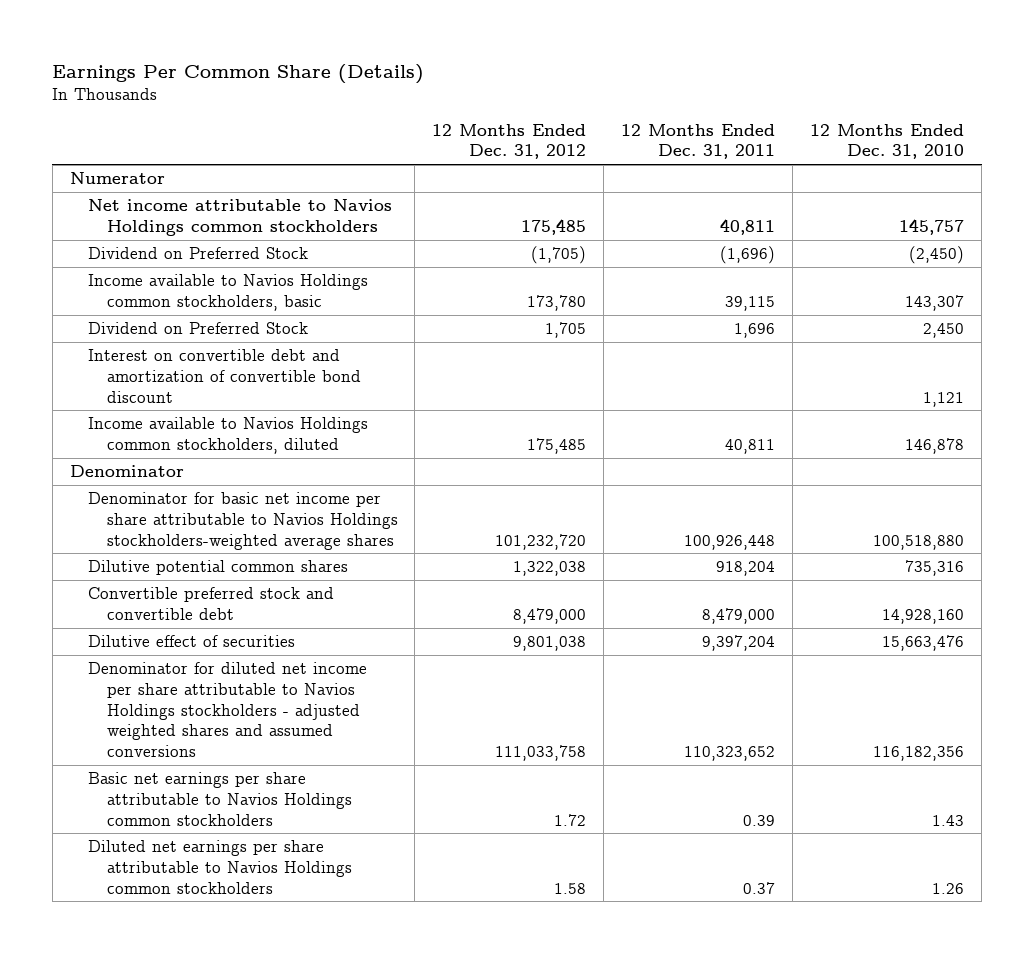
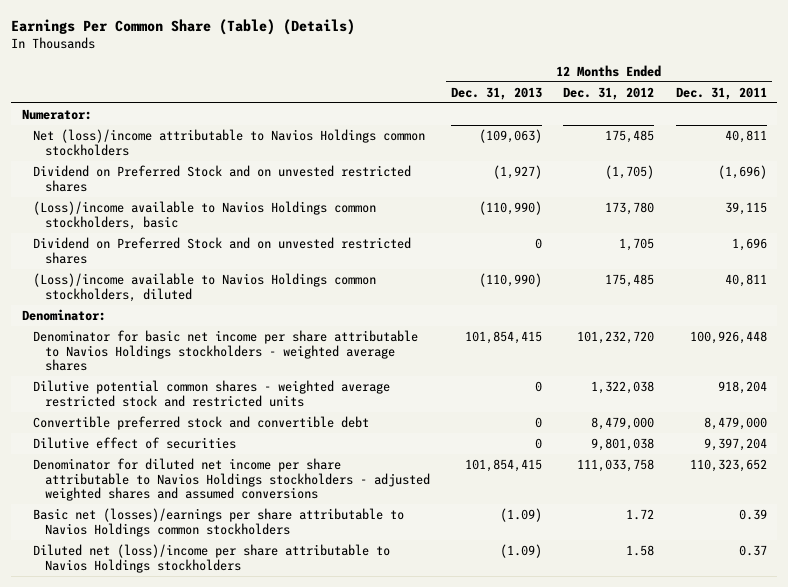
- Earnings Per Common Share (Details)
+ Earnings Per Common Share (Table) (Details)
- | 12 Months Ended Dec. 31, 2012 | 12 Months Ended Dec. 31, 2011 | 12 Months Ended Dec. 31, 2010
+ | 12 Months Ended Dec. 31, 2013 | 12 Months Ended Dec. 31, 2012 | 12 Months Ended Dec. 31, 2011
- Numerator
- Net income attributable to Navios Holdings common stockholders | 175,485 | 40,811 | 145,757
- Dividend on Preferred Stock | (1,705) | (1,696) | (2,450)
- Income available to Navios Holdings common stockholders, basic | 173,780 | 39,115 | 143,307
- Dividend on Preferred Stock | 1,705 | 1,696 | 2,450
- Interest on convertible debt and amortization of convertible bond discount | | | 1,121
- Income available to Navios Holdings common stockholders, diluted | 175,485 | 40,811 | 146,878
- Denominator
- Denominator for basic net income per share attributable to Navios Holdings stockholders-weighted average shares | 101,232,720 | 100,926,448 | 100,518,880
- Dilutive potential common shares | 1,322,038 | 918,204 | 735,316
+ Numerator:
+ Net (loss)/income attributable to Navios Holdings common stockholders | (109,063) | 175,485 | 40,811
+ Dividend on Preferred Stock and on unvested restricted shares | (1,927) | (1,705) | (1,696)
+ (Loss)/income available to Navios Holdings common stockholders, basic | (110,990) | 173,780 | 39,115
+ Dividend on Preferred Stock and on unvested restricted shares | 0 | 1,705 | 1,696
+ (Loss)/income available to Navios Holdings common stockholders, diluted | (110,990) | 175,485 | 40,811
+ Denominator:
+ Denominator for basic net income per share attributable to Navios Holdings stockholders - weighted average shares | 101,854,415 | 101,232,720 | 100,926,448
+ Dilutive potential common shares - weighted average restricted stock and restricted units | 0 | 1,322,038 | 918,204
- Basic net earnings per share attributable to Navios Holdings common stockholders | 1.72 | 0.39 | 1.43
- Diluted net earnings per share attributable to Navios Holdings common stockholders | 1.58 | 0.37 | 1.26
+ Basic net (losses)/earnings per share attributable to Navios Holdings common stockholders | (1.09) | 1.72 | 0.39
+ Diluted net (loss)/income per share attributable to Navios Holdings stockholders | (1.09) | 1.58 | 0.37

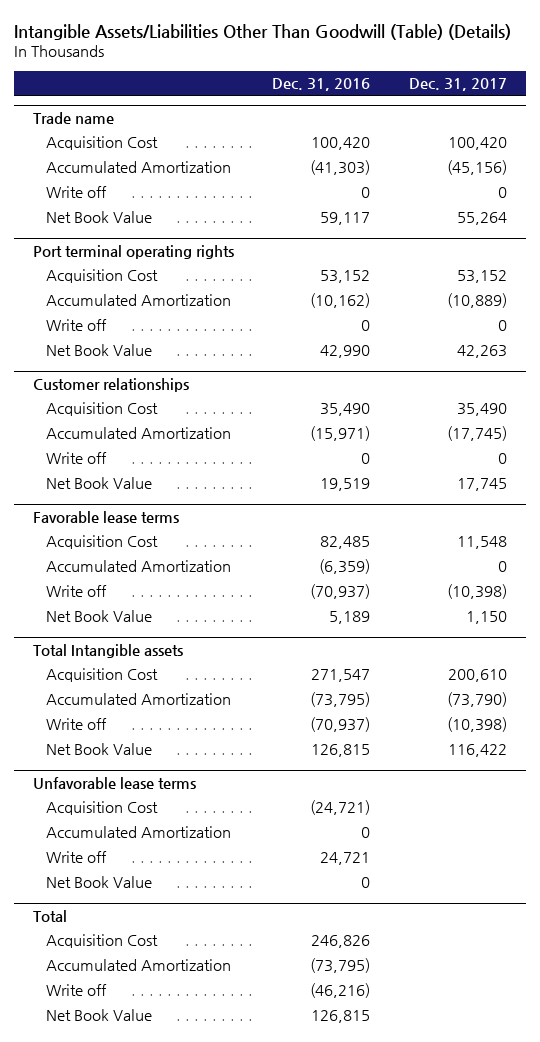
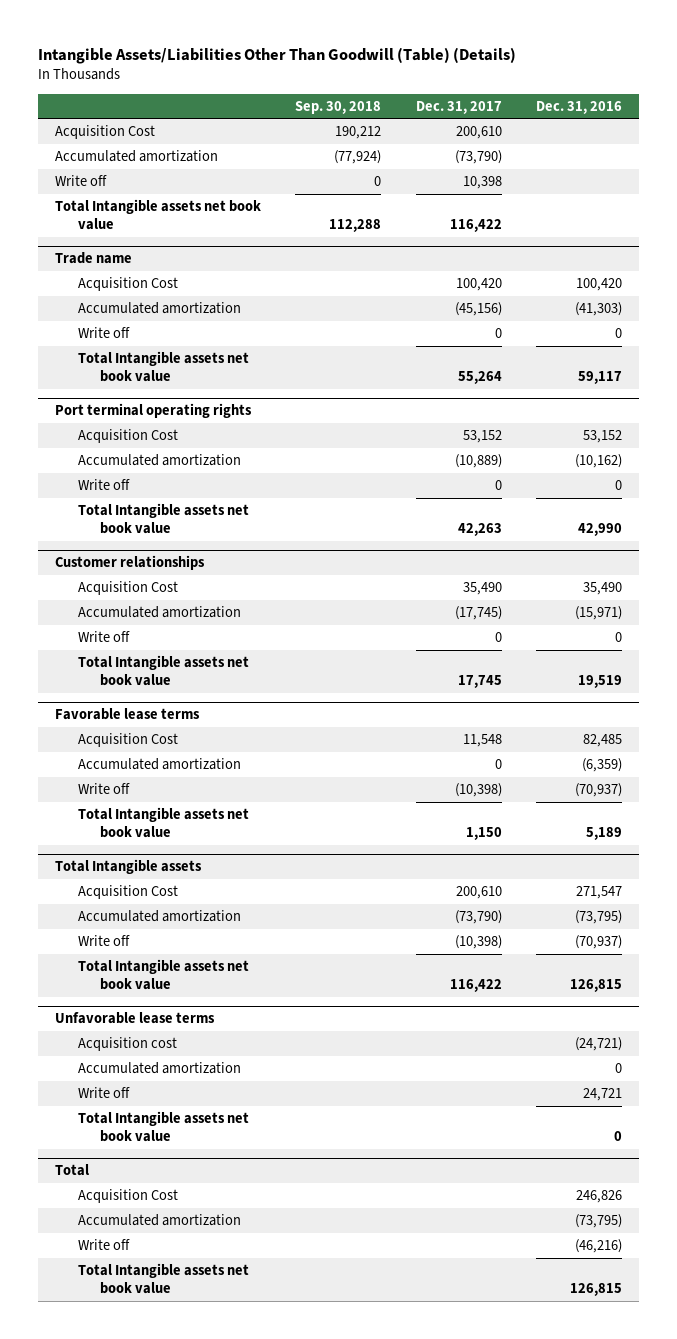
- | Dec. 31, 2016 | Dec. 31, 2017
+ | Sep. 30, 2018 | Dec. 31, 2017 | Dec. 31, 2016
+ Acquisition Cost | 190,212 | 200,610 |
+ Accumulated amortization | (77,924) | (73,790) |
+ Write off | 0 | 10,398 |
+ Total Intangible assets net book value | 112,288 | 116,422 |
@ Trade name
- Accumulated Amortization | (41,303) | (45,156)
+ Accumulated amortization | | (45,156) | (41,303)
- Net Book Value | 59,117 | 55,264
+ Total Intangible assets net book value | | 55,264 | 59,117
@ Port terminal operating rights
- Accumulated Amortization | (10,162) | (10,889)
+ Accumulated amortization | | (10,889) | (10,162)
- Net Book Value | 42,990 | 42,263
+ Total Intangible assets net book value | | 42,263 | 42,990
@ Customer relationships
- Accumulated Amortization | (15,971) | (17,745)
+ Accumulated amortization | | (17,745) | (15,971)
- Net Book Value | 19,519 | 17,745
+ Total Intangible assets net book value | | 17,745 | 19,519
@ Favorable lease terms
- Accumulated Amortization | (6,359) | 0
+ Accumulated amortization | | 0 | (6,359)
- Net Book Value | 5,189 | 1,150
+ Total Intangible assets net book value | | 1,150 | 5,189
@ Total Intangible assets
- Accumulated Amortization | (73,795) | (73,790)
+ Accumulated amortization | | (73,790) | (73,795)
- Net Book Value | 126,815 | 116,422
+ Total Intangible assets net book value | | 116,422 | 126,815
@ Unfavorable lease terms
- Acquisition Cost | (24,721) |
- Accumulated Amortization | 0 |
+ Acquisition cost | | | (24,721)
+ Accumulated amortization | | | 0
- Net Book Value | 0 |
+ Total Intangible assets net book value | | | 0
@ Total
- Accumulated Amortization | (73,795) |
+ Accumulated amortization | | | (73,795)
- Net Book Value | 126,815 |
+ Total Intangible assets net book value | | | 126,815

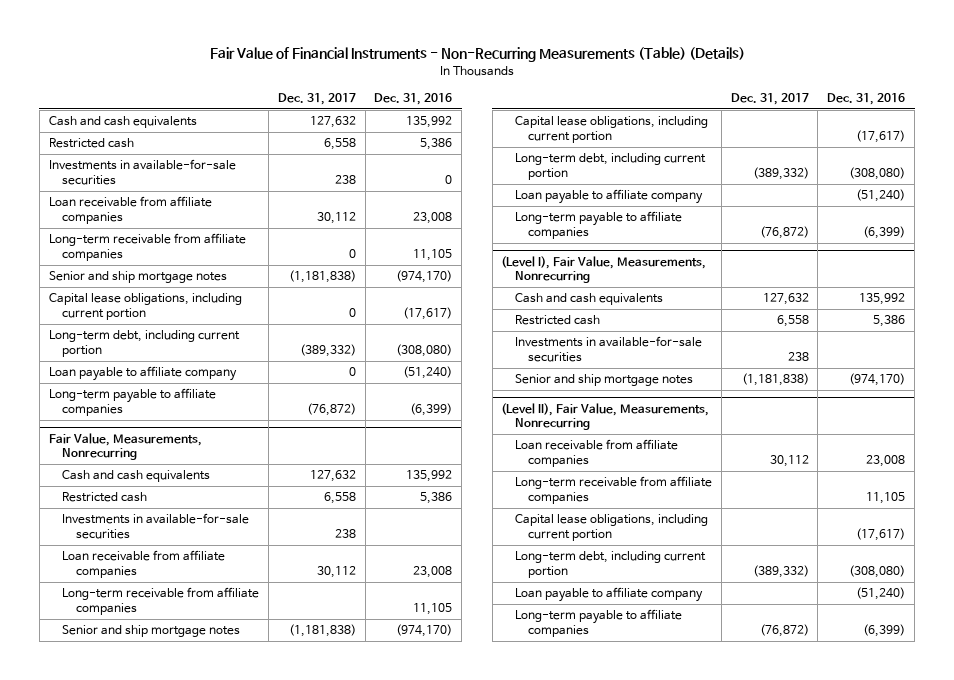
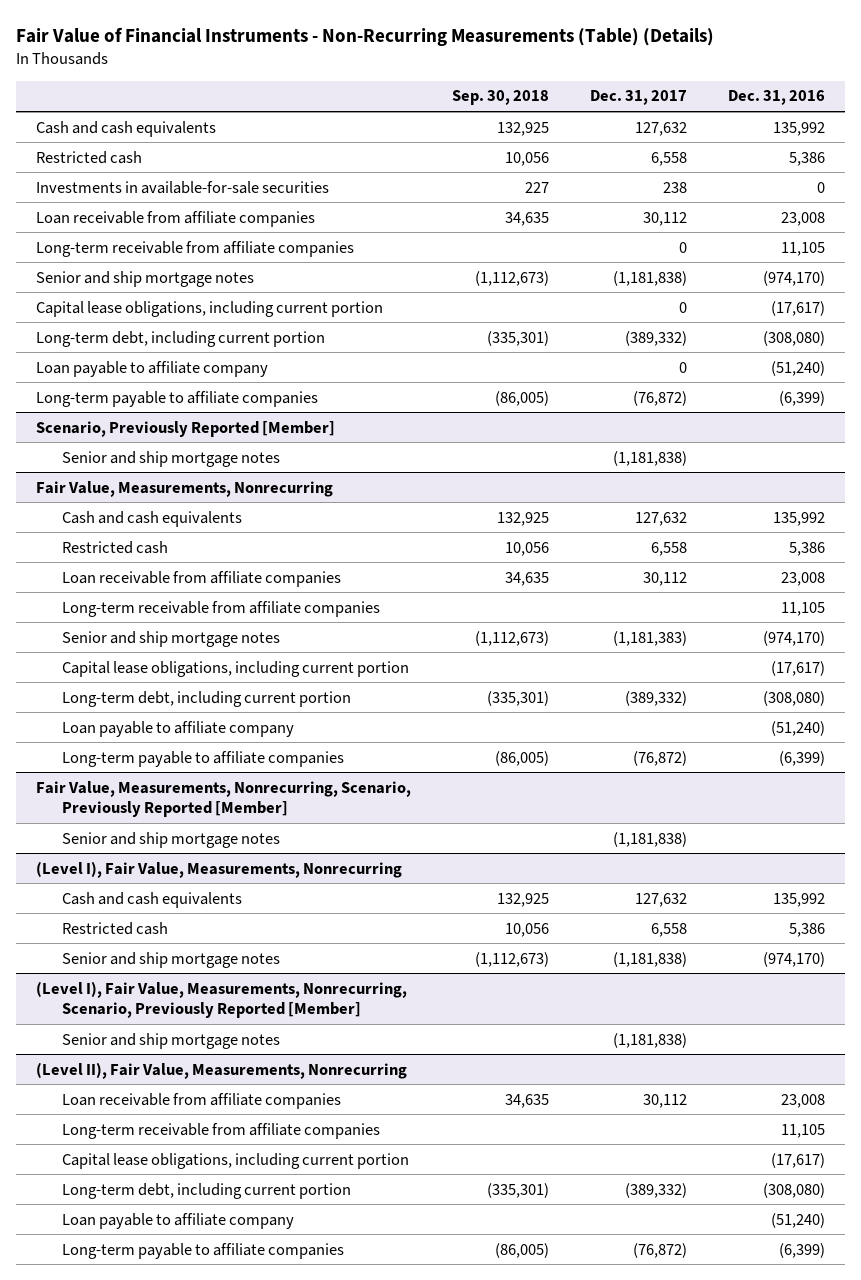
- | Dec. 31, 2017 | Dec. 31, 2016
+ | Sep. 30, 2018 | Dec. 31, 2017 | Dec. 31, 2016
+ Scenario, Previously Reported [Member]
+ Senior and ship mortgage notes | | (1,181,838) |
@ Fair Value, Measurements, Nonrecurring
- Investments in available-for-sale securities | 238 |
- Senior and ship mortgage notes | (1,181,838) | (974,170)
+ Senior and ship mortgage notes | (1,112,673) | (1,181,383) | (974,170)
+ Fair Value, Measurements, Nonrecurring, Scenario, Previously Reported [Member]
+ Senior and ship mortgage notes | | (1,181,838) |
@ (Level I), Fair Value, Measurements, Nonrecurring
- Investments in available-for-sale securities | 238 |
+ (Level I), Fair Value, Measurements, Nonrecurring, Scenario, Previously Reported [Member]
+ Senior and ship mortgage notes | | (1,181,838) |

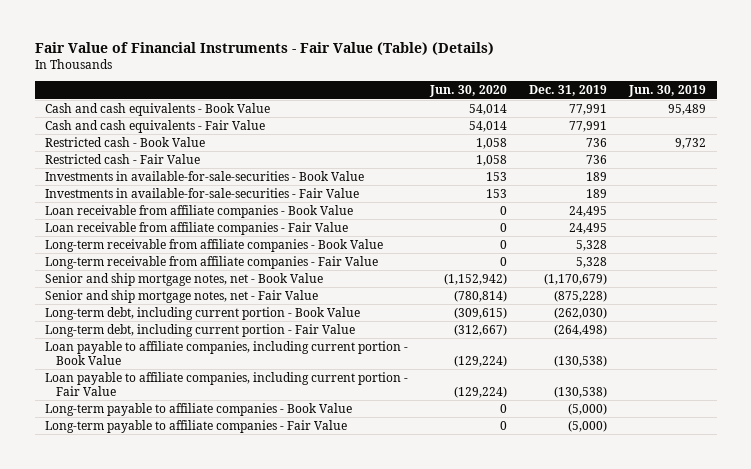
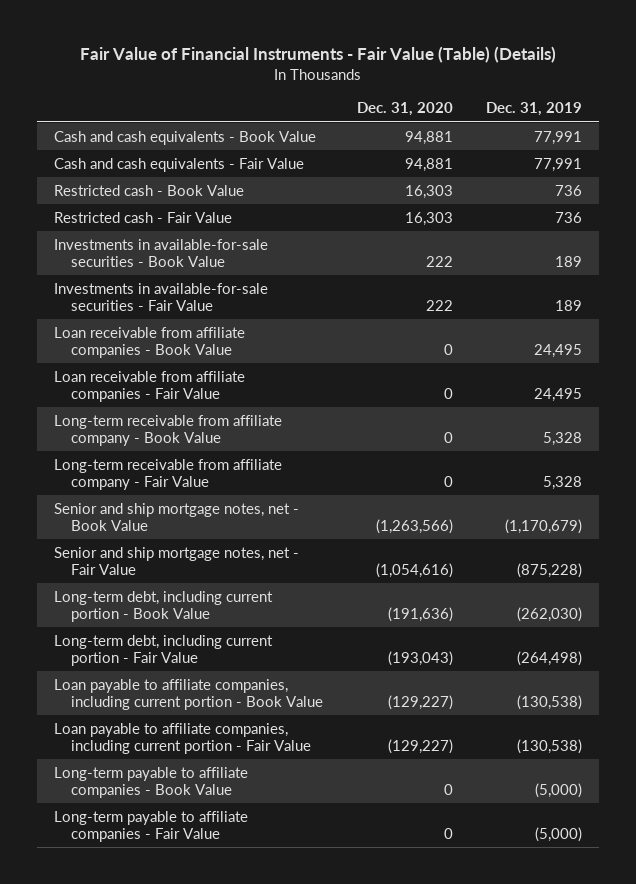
- | Jun. 30, 2020 | Dec. 31, 2019 | Jun. 30, 2019
+ | Dec. 31, 2020 | Dec. 31, 2019
- Investments in available-for-sale-securities - Book Value | 153 | 189 |
- Investments in available-for-sale-securities - Fair Value | 153 | 189 |
+ Investments in available-for-sale securities - Book Value | 222 | 189
+ Investments in available-for-sale securities - Fair Value | 222 | 189
- Long-term receivable from affiliate companies - Book Value | 0 | 5,328 |
- Long-term receivable from affiliate companies - Fair Value | 0 | 5,328 |
+ Long-term receivable from affiliate company - Book Value | 0 | 5,328
+ Long-term receivable from affiliate company - Fair Value | 0 | 5,328

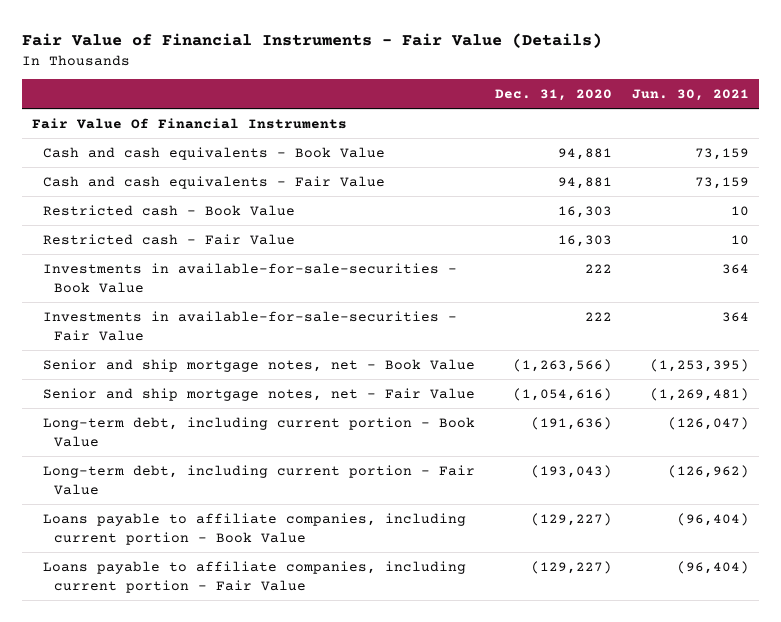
- Fair Value of Financial Instruments - Fair Value (Table) (Details)
+ Fair Value of Financial Instruments - Fair Value (Details)
- | Dec. 31, 2020 | Dec. 31, 2019
+ | Dec. 31, 2020 | Jun. 30, 2021
+ Fair Value Of Financial Instruments
- Investments in available-for-sale securities - Book Value | 222 | 189
- Investments in available-for-sale securities - Fair Value | 222 | 189
- Loan receivable from affiliate companies - Book Value | 0 | 24,495
- Loan receivable from affiliate companies - Fair Value | 0 | 24,495
- Long-term receivable from affiliate company - Book Value | 0 | 5,328
- Long-term receivable from affiliate company - Fair Value | 0 | 5,328
+ Investments in available-for-sale-securities - Book Value | 222 | 364
+ Investments in available-for-sale-securities - Fair Value | 222 | 364
- Loan payable to affiliate companies, including current portion - Book Value | (129,227) | (130,538)
- Loan payable to affiliate companies, including current portion - Fair Value | (129,227) | (130,538)
- Long-term payable to affiliate companies - Book Value | 0 | (5,000)
- Long-term payable to affiliate companies - Fair Value | 0 | (5,000)
+ Loans payable to affiliate companies, including current portion - Book Value | (129,227) | (96,404)
+ Loans payable to affiliate companies, including current portion - Fair Value | (129,227) | (96,404)

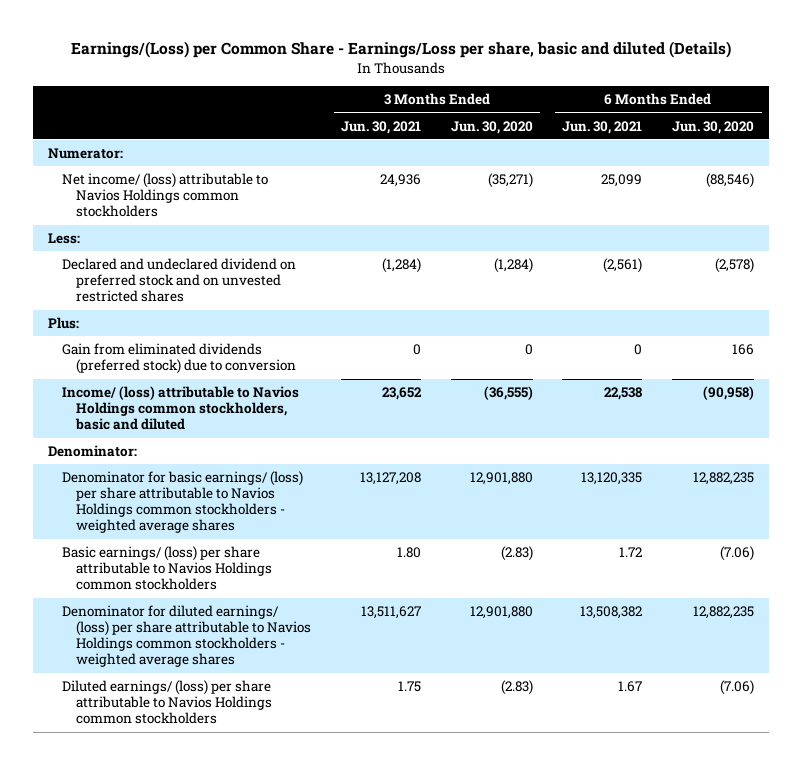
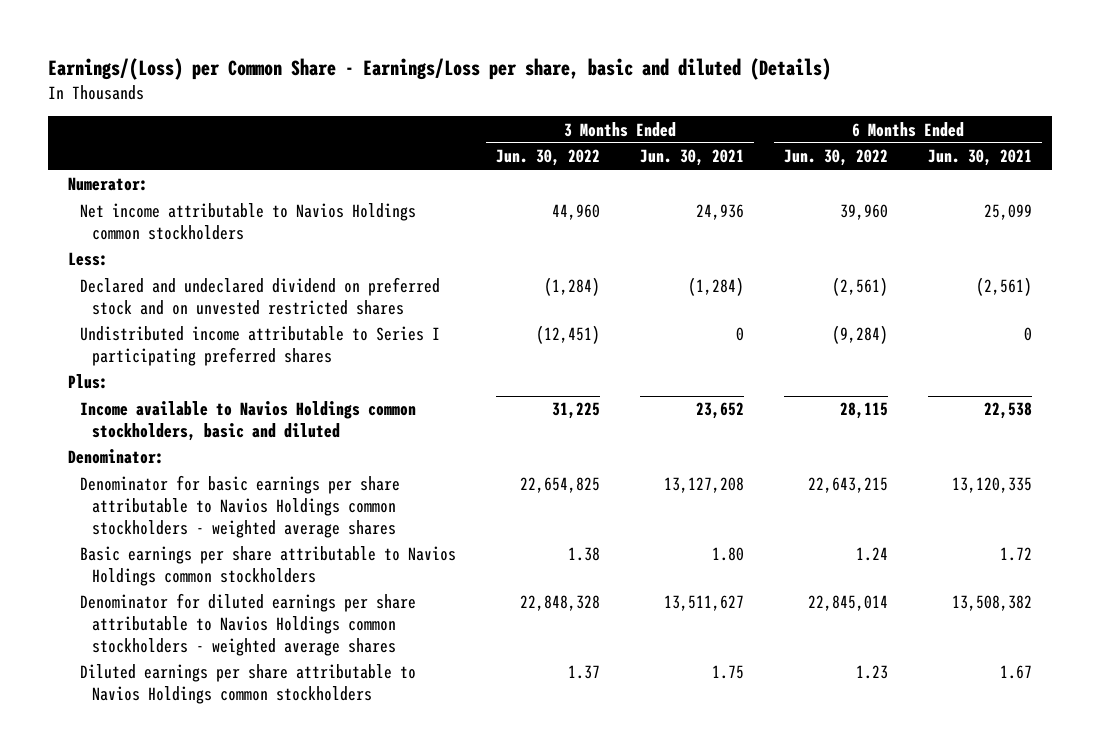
- | 3 Months Ended Jun. 30, 2021 | 3 Months Ended Jun. 30, 2020 | 6 Months Ended Jun. 30, 2021 | 6 Months Ended Jun. 30, 2020
+ | 3 Months Ended Jun. 30, 2022 | 3 Months Ended Jun. 30, 2021 | 6 Months Ended Jun. 30, 2022 | 6 Months Ended Jun. 30, 2021
- Net income/ (loss) attributable to Navios Holdings common stockholders | 24,936 | (35,271) | 25,099 | (88,546)
+ Net income attributable to Navios Holdings common stockholders | 44,960 | 24,936 | 39,960 | 25,099
+ Undistributed income attributable to Series I participating preferred shares | (12,451) | 0 | (9,284) | 0
- Gain from eliminated dividends (preferred stock) due to conversion | 0 | 0 | 0 | 166
- Income/ (loss) attributable to Navios Holdings common stockholders, basic and diluted | 23,652 | (36,555) | 22,538 | (90,958)
+ Income available to Navios Holdings common stockholders, basic and diluted | 31,225 | 23,652 | 28,115 | 22,538
- Denominator for basic earnings/ (loss) per share attributable to Navios Holdings common stockholders - weighted average shares | 13,127,208 | 12,901,880 | 13,120,335 | 12,882,235
- Basic earnings/ (loss) per share attributable to Navios Holdings common stockholders | 1.80 | (2.83) | 1.72 | (7.06)
- Denominator for diluted earnings/ (loss) per share attributable to Navios Holdings common stockholders - weighted average shares | 13,511,627 | 12,901,880 | 13,508,382 | 12,882,235
- Diluted earnings/ (loss) per share attributable to Navios Holdings common stockholders | 1.75 | (2.83) | 1.67 | (7.06)
+ Denominator for basic earnings per share attributable to Navios Holdings common stockholders - weighted average shares | 22,654,825 | 13,127,208 | 22,643,215 | 13,120,335
+ Basic earnings per share attributable to Navios Holdings common stockholders | 1.38 | 1.80 | 1.24 | 1.72
+ Denominator for diluted earnings per share attributable to Navios Holdings common stockholders - weighted average shares | 22,848,328 | 13,511,627 | 22,845,014 | 13,508,382
+ Diluted earnings per share attributable to Navios Holdings common stockholders | 1.37 | 1.75 | 1.23 | 1.67

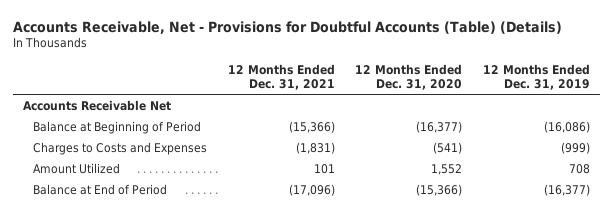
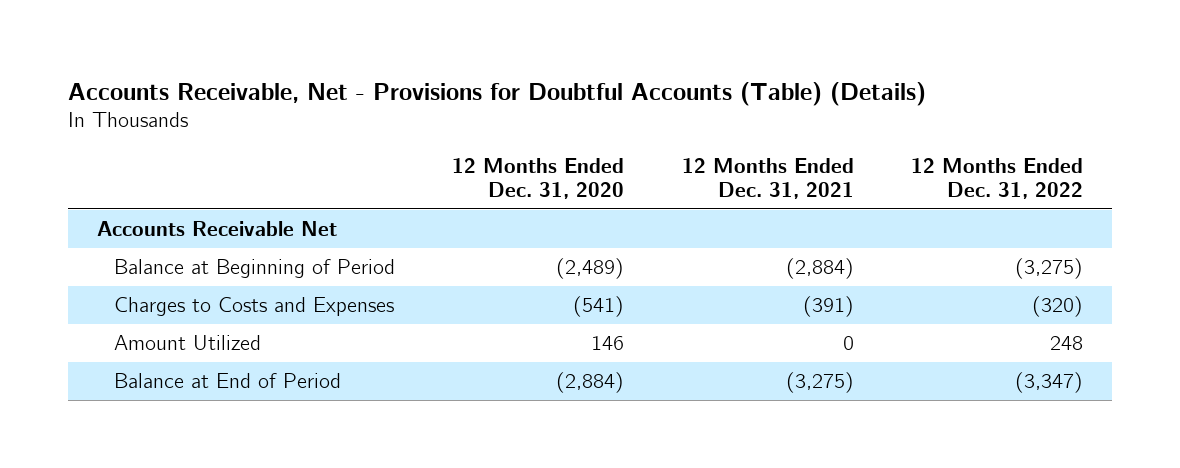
- | 12 Months Ended Dec. 31, 2021 | 12 Months Ended Dec. 31, 2020 | 12 Months Ended Dec. 31, 2019
+ | 12 Months Ended Dec. 31, 2020 | 12 Months Ended Dec. 31, 2021 | 12 Months Ended Dec. 31, 2022
- Balance at Beginning of Period | (15,366) | (16,377) | (16,086)
- Charges to Costs and Expenses | (1,831) | (541) | (999)
- Amount Utilized | 101 | 1,552 | 708
- Balance at End of Period | (17,096) | (15,366) | (16,377)
+ Balance at Beginning of Period | (2,489) | (2,884) | (3,275)
+ Charges to Costs and Expenses | (541) | (391) | (320)
+ Amount Utilized | 146 | 0 | 248
+ Balance at End of Period | (2,884) | (3,275) | (3,347)

